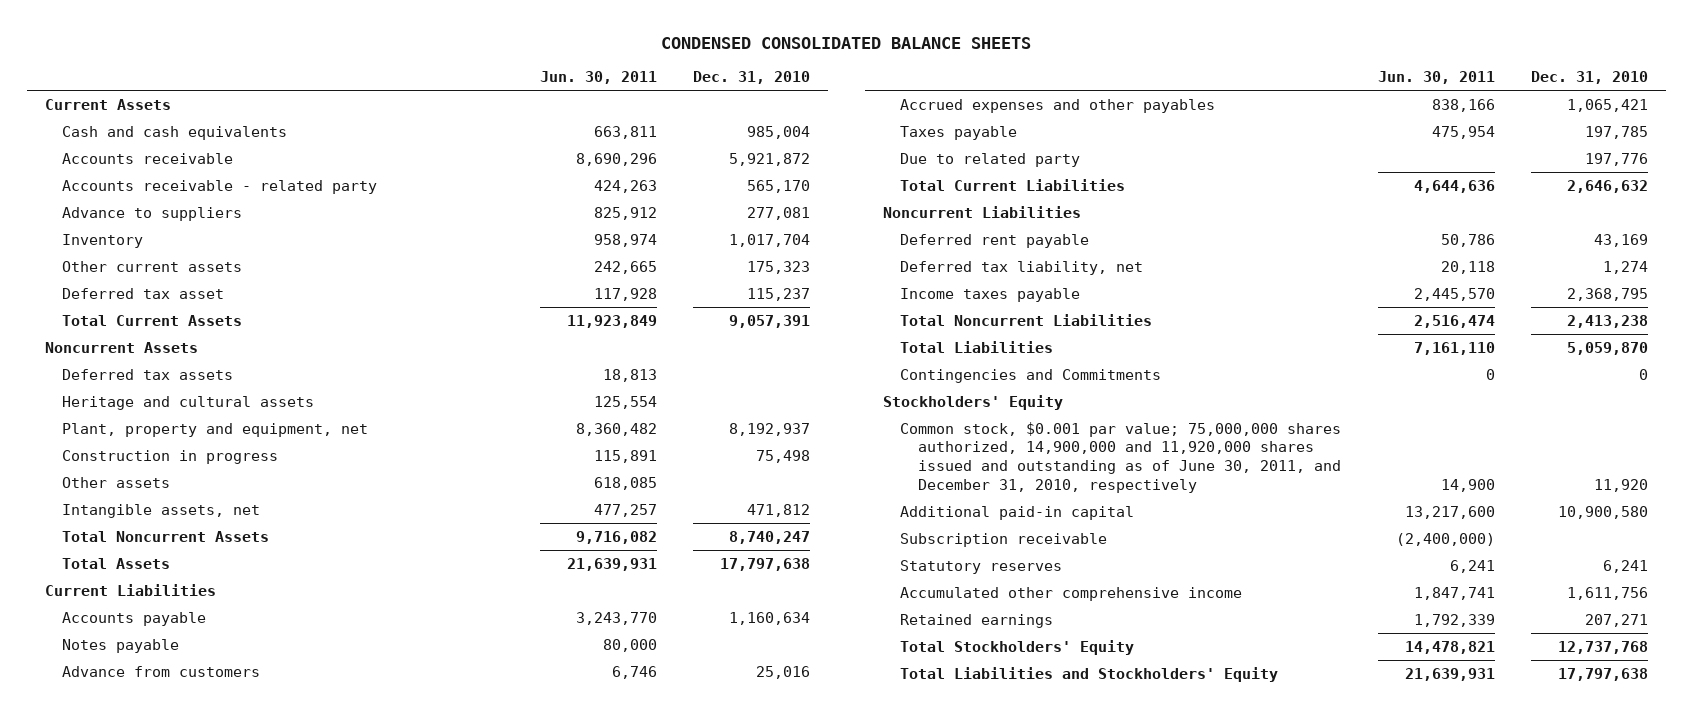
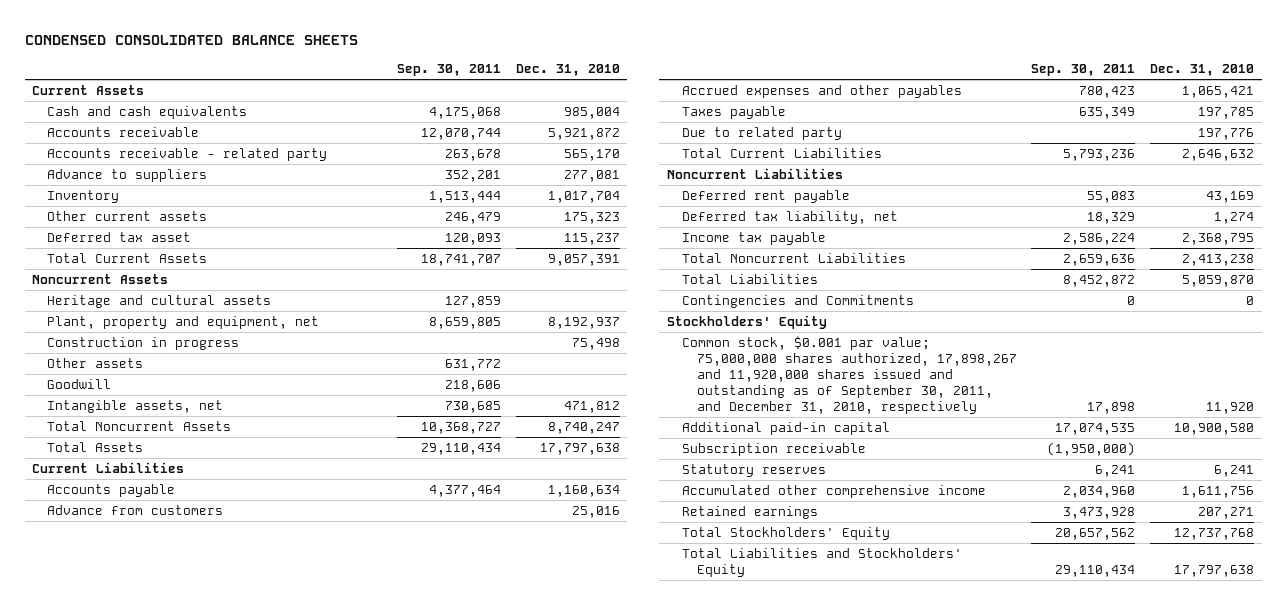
- | Jun. 30, 2011 | Dec. 31, 2010
+ | Sep. 30, 2011 | Dec. 31, 2010
- Deferred tax assets | 18,813 |
+ Goodwill | 218,606 |
- Notes payable | 80,000 |
- Income taxes payable | 2,445,570 | 2,368,795
+ Income tax payable | 2,586,224 | 2,368,795
- Common stock, $0.001 par value; 75,000,000 shares authorized, 14,900,000 and 11,920,000 shares issued and outstanding as of June 30, 2011, and December 31, 2010, respectively | 14,900 | 11,920
+ Common stock, $0.001 par value; 75,000,000 shares authorized, 17,898,267 and 11,920,000 shares issued and outstanding as of September 30, 2011, and December 31, 2010, respectively | 17,898 | 11,920

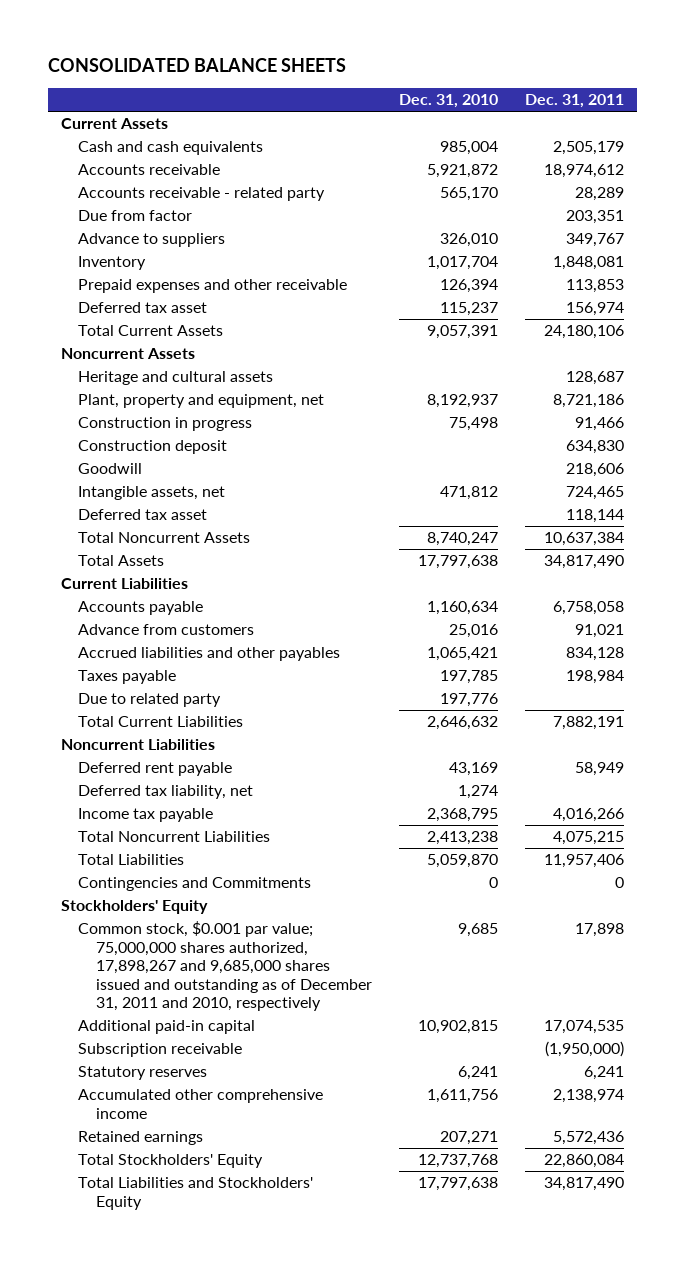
- CONDENSED CONSOLIDATED BALANCE SHEETS
+ CONSOLIDATED BALANCE SHEETS
- | Sep. 30, 2011 | Dec. 31, 2010
+ | Dec. 31, 2010 | Dec. 31, 2011
- Advance to suppliers | 352,201 | 277,081
+ Due from factor | | 203,351
+ Advance to suppliers | 326,010 | 349,767
- Other current assets | 246,479 | 175,323
+ Prepaid expenses and other receivable | 126,394 | 113,853
- Other assets | 631,772 |
+ Construction deposit | | 634,830
+ Deferred tax asset | | 118,144
- Accrued expenses and other payables | 780,423 | 1,065,421
+ Accrued liabilities and other payables | 1,065,421 | 834,128
- Common stock, $0.001 par value; 75,000,000 shares authorized, 17,898,267 and 11,920,000 shares issued and outstanding as of September 30, 2011, and December 31, 2010, respectively | 17,898 | 11,920
- Additional paid-in capital | 17,074,535 | 10,900,580
+ Common stock, $0.001 par value; 75,000,000 shares authorized, 17,898,267 and 9,685,000 shares issued and outstanding as of December 31, 2011 and 2010, respectively | 9,685 | 17,898
+ Additional paid-in capital | 10,902,815 | 17,074,535

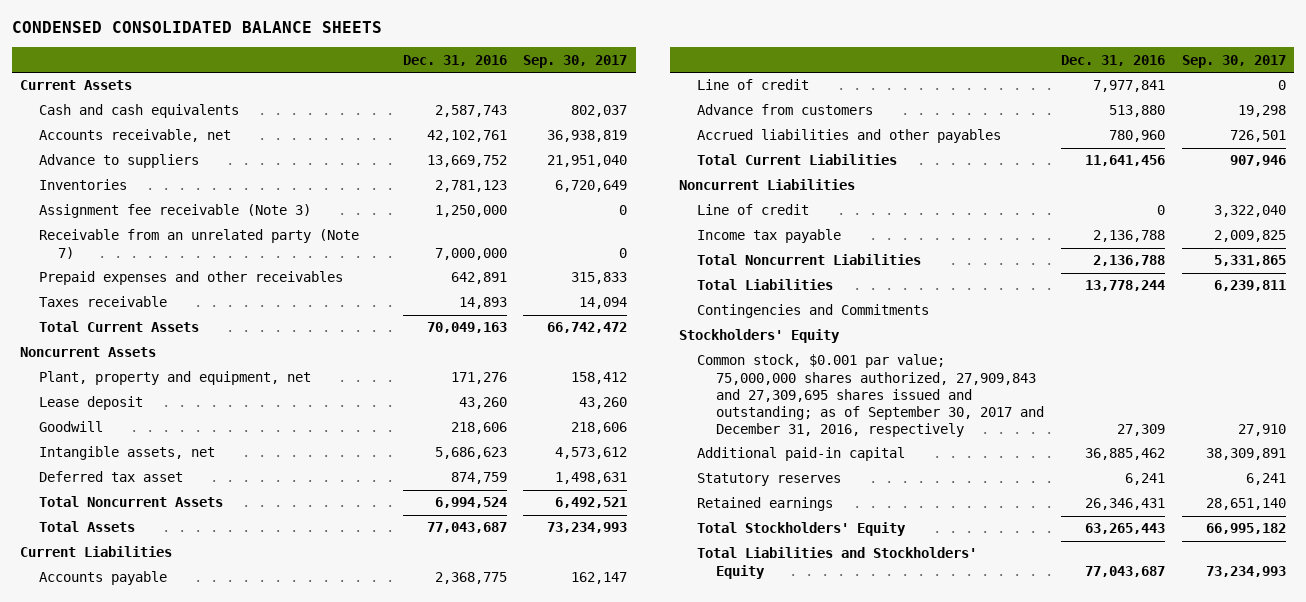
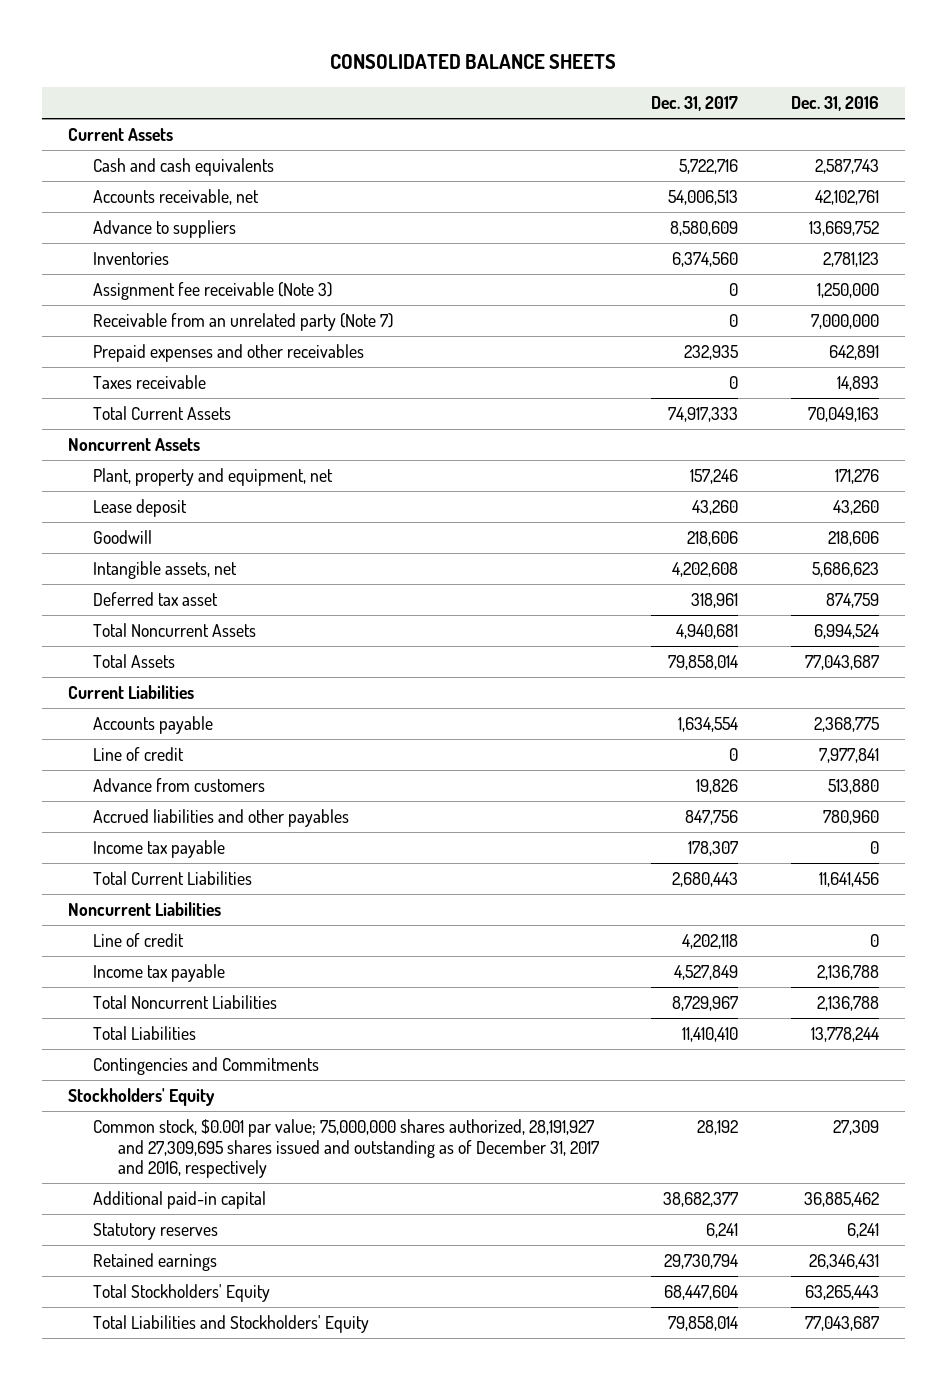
- CONDENSED CONSOLIDATED BALANCE SHEETS
+ CONSOLIDATED BALANCE SHEETS
- | Dec. 31, 2016 | Sep. 30, 2017
+ | Dec. 31, 2017 | Dec. 31, 2016
+ Income tax payable | 178,307 | 0
- Common stock, $0.001 par value; 75,000,000 shares authorized, 27,909,843 and 27,309,695 shares issued and outstanding; as of September 30, 2017 and December 31, 2016, respectively | 27,309 | 27,910
+ Common stock, $0.001 par value; 75,000,000 shares authorized, 28,191,927 and 27,309,695 shares issued and outstanding as of December 31, 2017 and 2016, respectively | 28,192 | 27,309

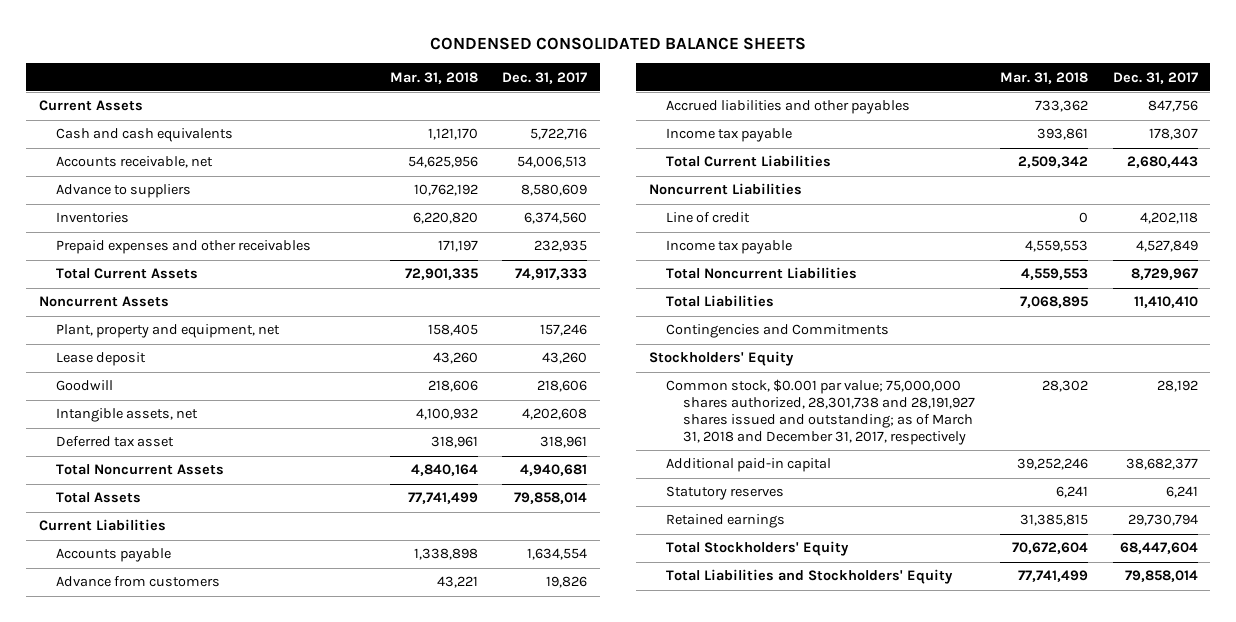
- CONSOLIDATED BALANCE SHEETS
+ CONDENSED CONSOLIDATED BALANCE SHEETS
- | Dec. 31, 2017 | Dec. 31, 2016
+ | Mar. 31, 2018 | Dec. 31, 2017
- Assignment fee receivable (Note 3) | 0 | 1,250,000
- Receivable from an unrelated party (Note 7) | 0 | 7,000,000
- Taxes receivable | 0 | 14,893
- Line of credit | 0 | 7,977,841
- Common stock, $0.001 par value; 75,000,000 shares authorized, 28,191,927 and 27,309,695 shares issued and outstanding as of December 31, 2017 and 2016, respectively | 28,192 | 27,309
+ Common stock, $0.001 par value; 75,000,000 shares authorized, 28,301,738 and 28,191,927 shares issued and outstanding; as of March 31, 2018 and December 31, 2017, respectively | 28,302 | 28,192

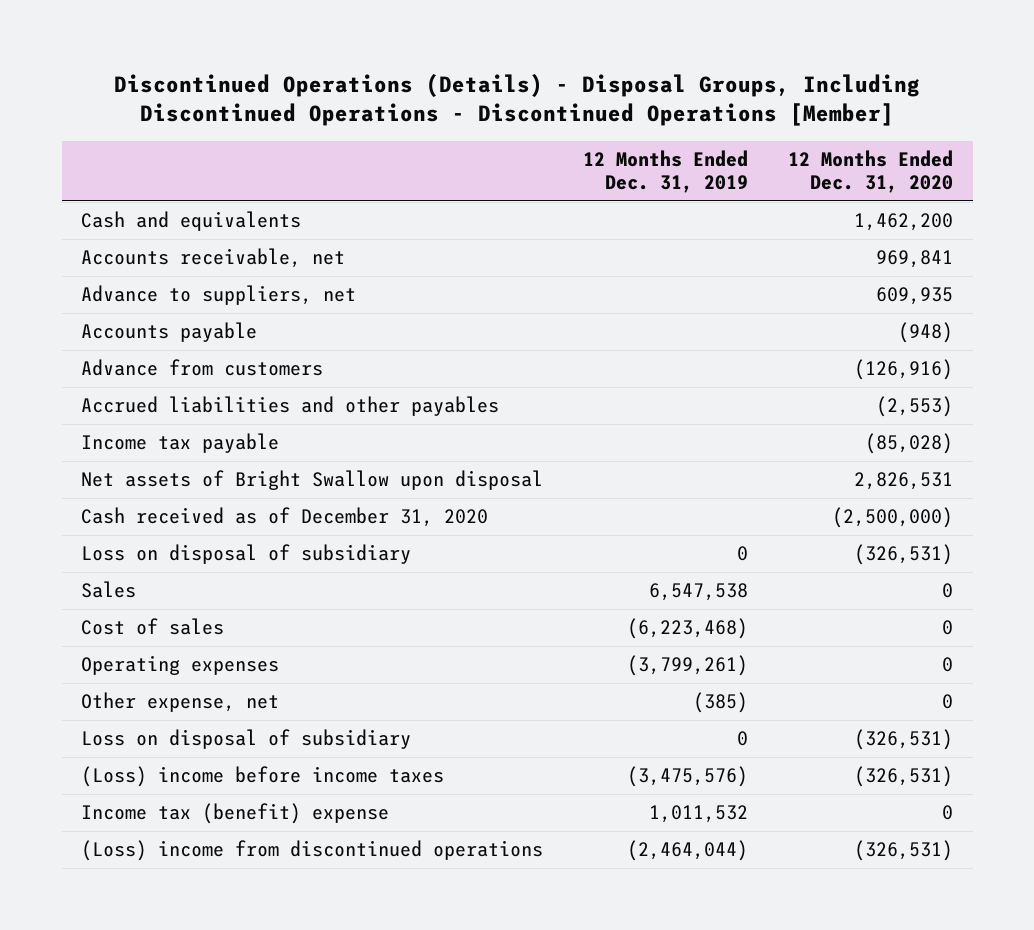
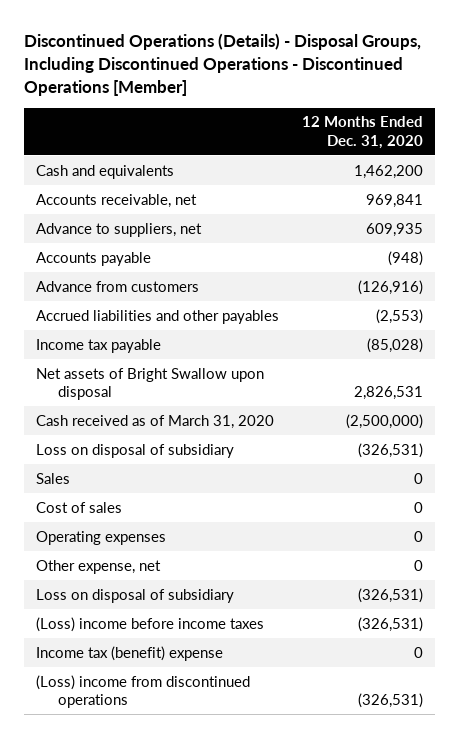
- | 12 Months Ended Dec. 31, 2019 | 12 Months Ended Dec. 31, 2020
+ | 12 Months Ended Dec. 31, 2020
- Cash received as of December 31, 2020 | | (2,500,000)
+ Cash received as of March 31, 2020 | (2,500,000)

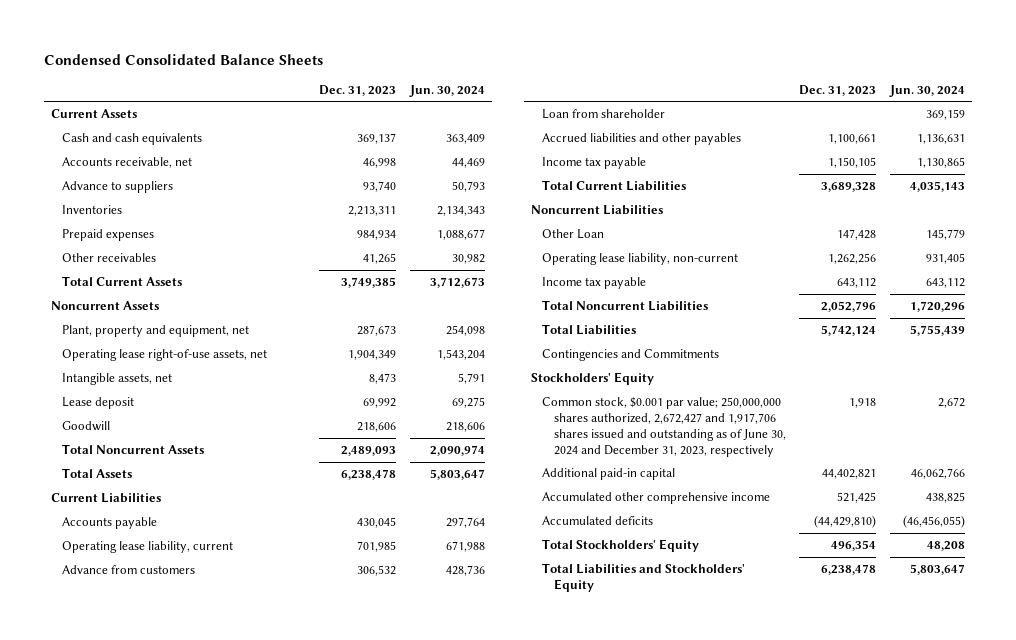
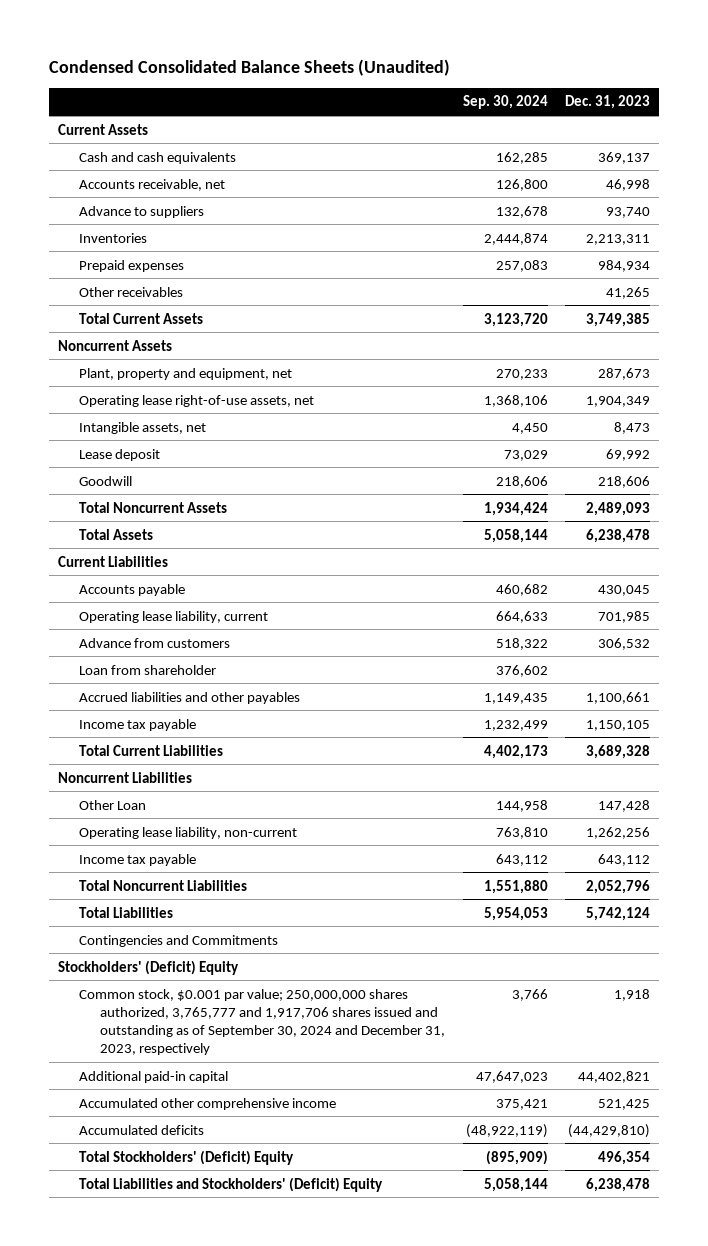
- Condensed Consolidated Balance Sheets
+ Condensed Consolidated Balance Sheets (Unaudited)
- | Dec. 31, 2023 | Jun. 30, 2024
+ | Sep. 30, 2024 | Dec. 31, 2023
- Stockholders' Equity
- Common stock, $0.001 par value; 250,000,000 shares authorized, 2,672,427 and 1,917,706 shares issued and outstanding as of June 30, 2024 and December 31, 2023, respectively | 1,918 | 2,672
+ Stockholders' (Deficit) Equity
+ Common stock, $0.001 par value; 250,000,000 shares authorized, 3,765,777 and 1,917,706 shares issued and outstanding as of September 30, 2024 and December 31, 2023, respectively | 3,766 | 1,918
- Total Stockholders' Equity | 496,354 | 48,208
- Total Liabilities and Stockholders' Equity | 6,238,478 | 5,803,647
+ Total Stockholders' (Deficit) Equity | (895,909) | 496,354
+ Total Liabilities and Stockholders' (Deficit) Equity | 5,058,144 | 6,238,478

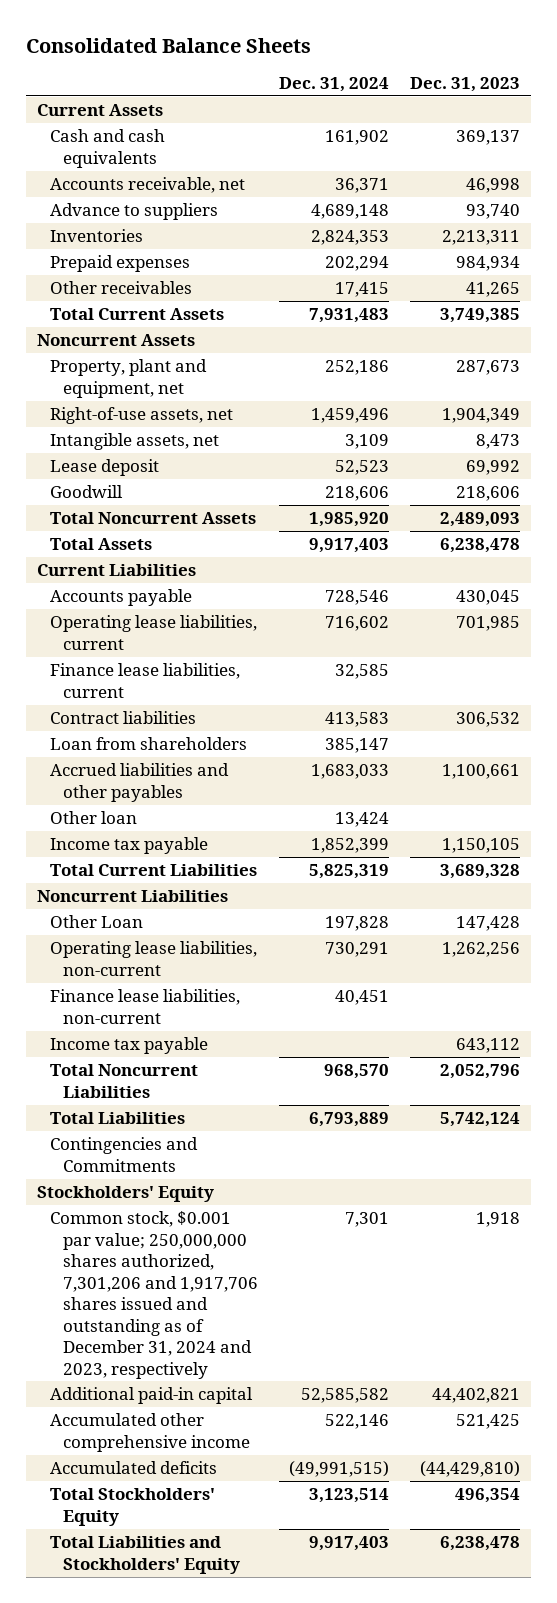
- Condensed Consolidated Balance Sheets (Unaudited)
+ Consolidated Balance Sheets
- | Sep. 30, 2024 | Dec. 31, 2023
+ | Dec. 31, 2024 | Dec. 31, 2023
- Plant, property and equipment, net | 270,233 | 287,673
- Operating lease right-of-use assets, net | 1,368,106 | 1,904,349
+ Property, plant and equipment, net | 252,186 | 287,673
+ Right-of-use assets, net | 1,459,496 | 1,904,349
- Operating lease liability, current | 664,633 | 701,985
- Advance from customers | 518,322 | 306,532
- Loan from shareholder | 376,602 |
+ Operating lease liabilities, current | 716,602 | 701,985
+ Finance lease liabilities, current | 32,585 |
+ Contract liabilities | 413,583 | 306,532
+ Loan from shareholders | 385,147 |
+ Other loan | 13,424 |
- Operating lease liability, non-current | 763,810 | 1,262,256
+ Operating lease liabilities, non-current | 730,291 | 1,262,256
+ Finance lease liabilities, non-current | 40,451 |
- Stockholders' (Deficit) Equity
- Common stock, $0.001 par value; 250,000,000 shares authorized, 3,765,777 and 1,917,706 shares issued and outstanding as of September 30, 2024 and December 31, 2023, respectively | 3,766 | 1,918
+ Stockholders' Equity
+ Common stock, $0.001 par value; 250,000,000 shares authorized, 7,301,206 and 1,917,706 shares issued and outstanding as of December 31, 2024 and 2023, respectively | 7,301 | 1,918
- Total Stockholders' (Deficit) Equity | (895,909) | 496,354
- Total Liabilities and Stockholders' (Deficit) Equity | 5,058,144 | 6,238,478
+ Total Stockholders' Equity | 3,123,514 | 496,354
+ Total Liabilities and Stockholders' Equity | 9,917,403 | 6,238,478

